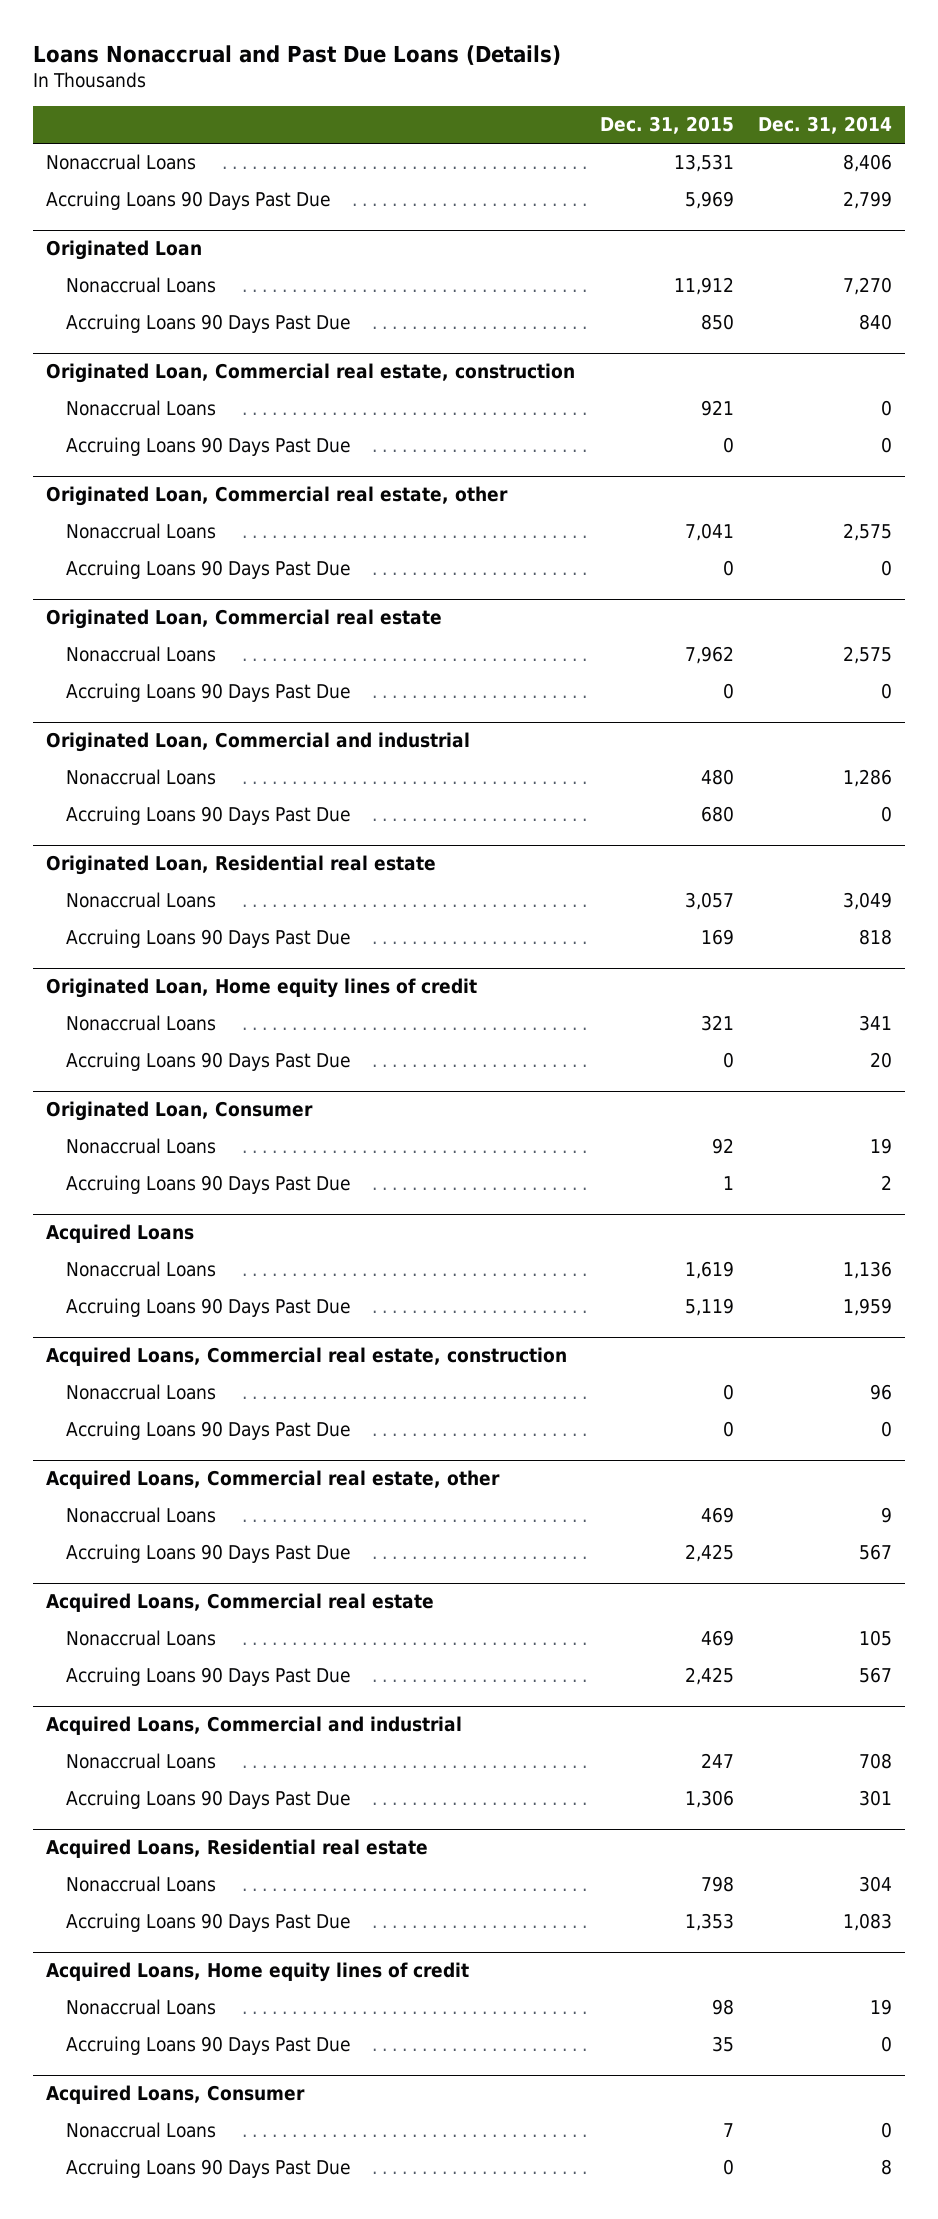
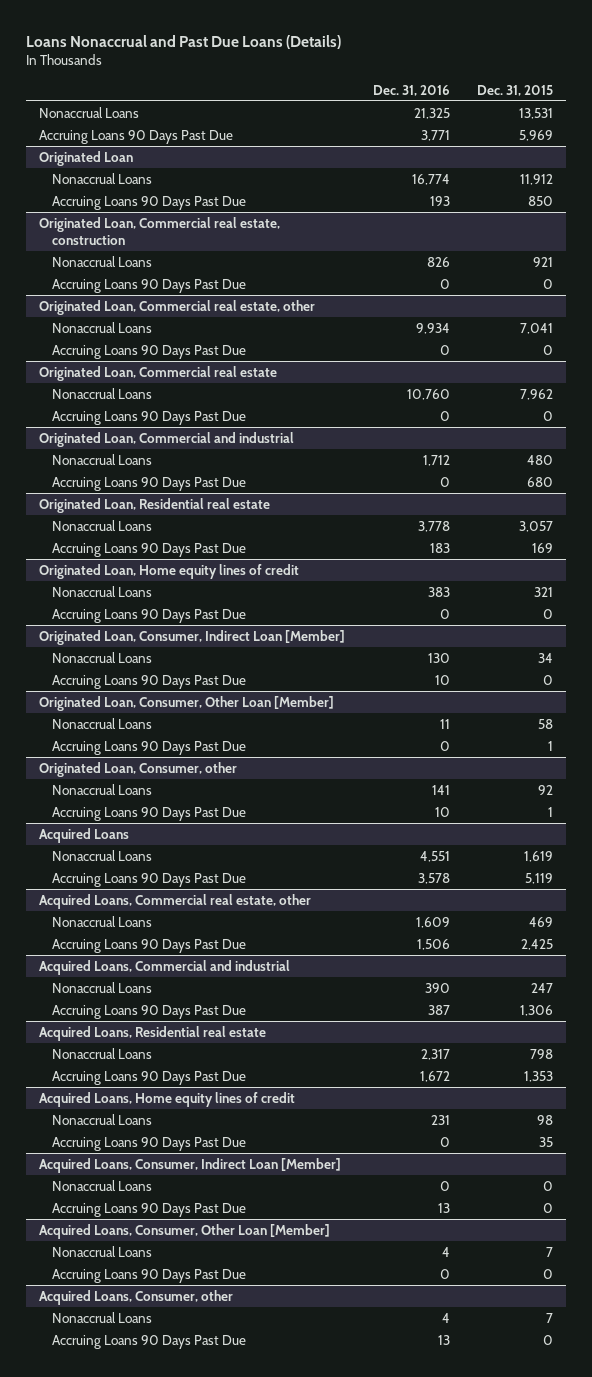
- | Dec. 31, 2015 | Dec. 31, 2014
+ | Dec. 31, 2016 | Dec. 31, 2015
- Originated Loan, Consumer
+ Originated Loan, Consumer, Indirect Loan [Member]
+ Nonaccrual Loans | 130 | 34
+ Accruing Loans 90 Days Past Due | 10 | 0
+ Originated Loan, Consumer, Other Loan [Member]
+ Nonaccrual Loans | 11 | 58
+ Accruing Loans 90 Days Past Due | 0 | 1
+ Originated Loan, Consumer, other
- Acquired Loans, Commercial real estate, construction
- Nonaccrual Loans | 0 | 96
- Accruing Loans 90 Days Past Due | 0 | 0
- Acquired Loans, Commercial real estate
- Nonaccrual Loans | 469 | 105
- Accruing Loans 90 Days Past Due | 2,425 | 567
- Acquired Loans, Consumer
+ Acquired Loans, Consumer, Indirect Loan [Member]
+ Nonaccrual Loans | 0 | 0
+ Accruing Loans 90 Days Past Due | 13 | 0
+ Acquired Loans, Consumer, Other Loan [Member]
+ Acquired Loans, Consumer, other
+ Nonaccrual Loans | 4 | 7
+ Accruing Loans 90 Days Past Due | 13 | 0

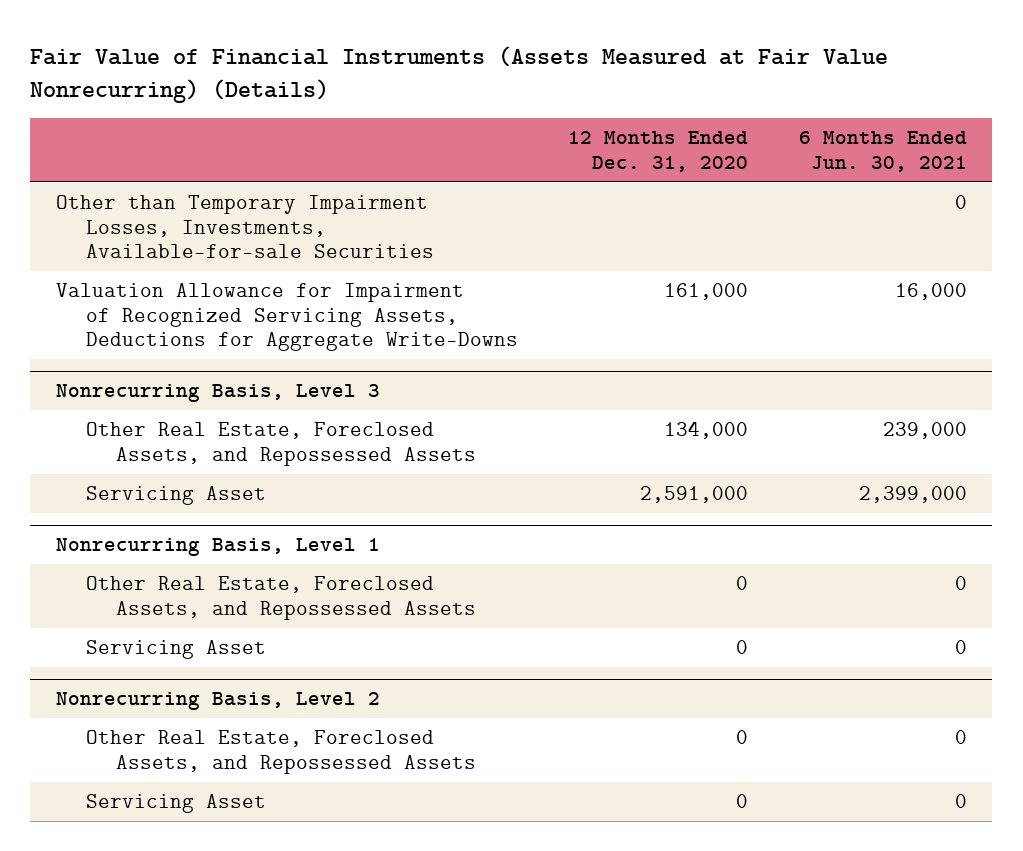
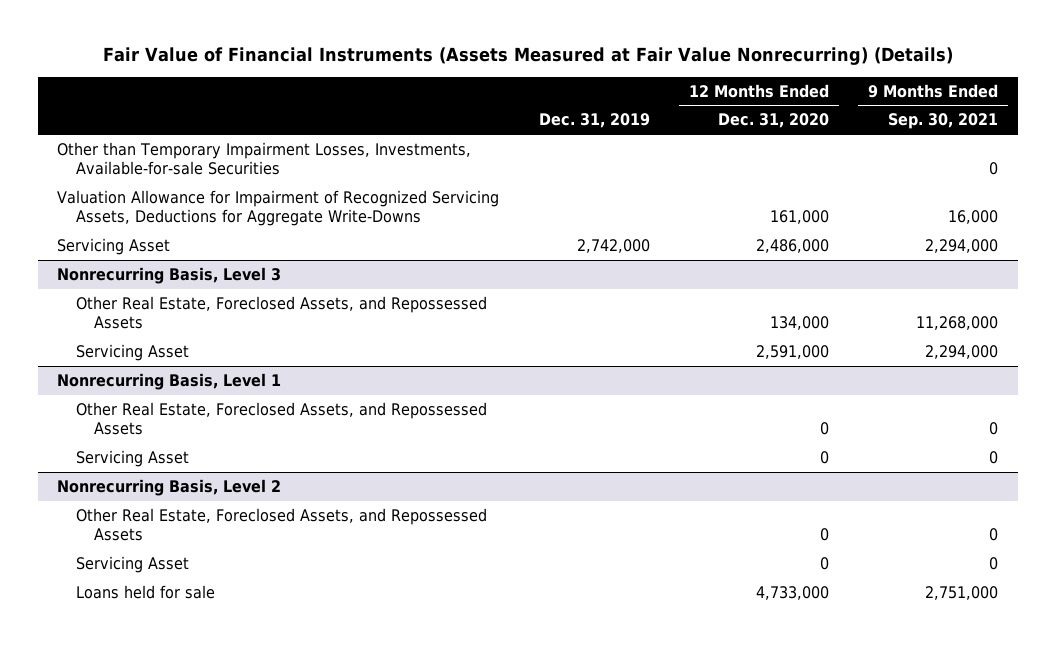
- | 12 Months Ended Dec. 31, 2020 | 6 Months Ended Jun. 30, 2021
+ | Dec. 31, 2019 | 12 Months Ended Dec. 31, 2020 | 9 Months Ended Sep. 30, 2021
+ Servicing Asset | 2,742,000 | 2,486,000 | 2,294,000
@ Nonrecurring Basis, Level 2
+ Loans held for sale | | 4,733,000 | 2,751,000

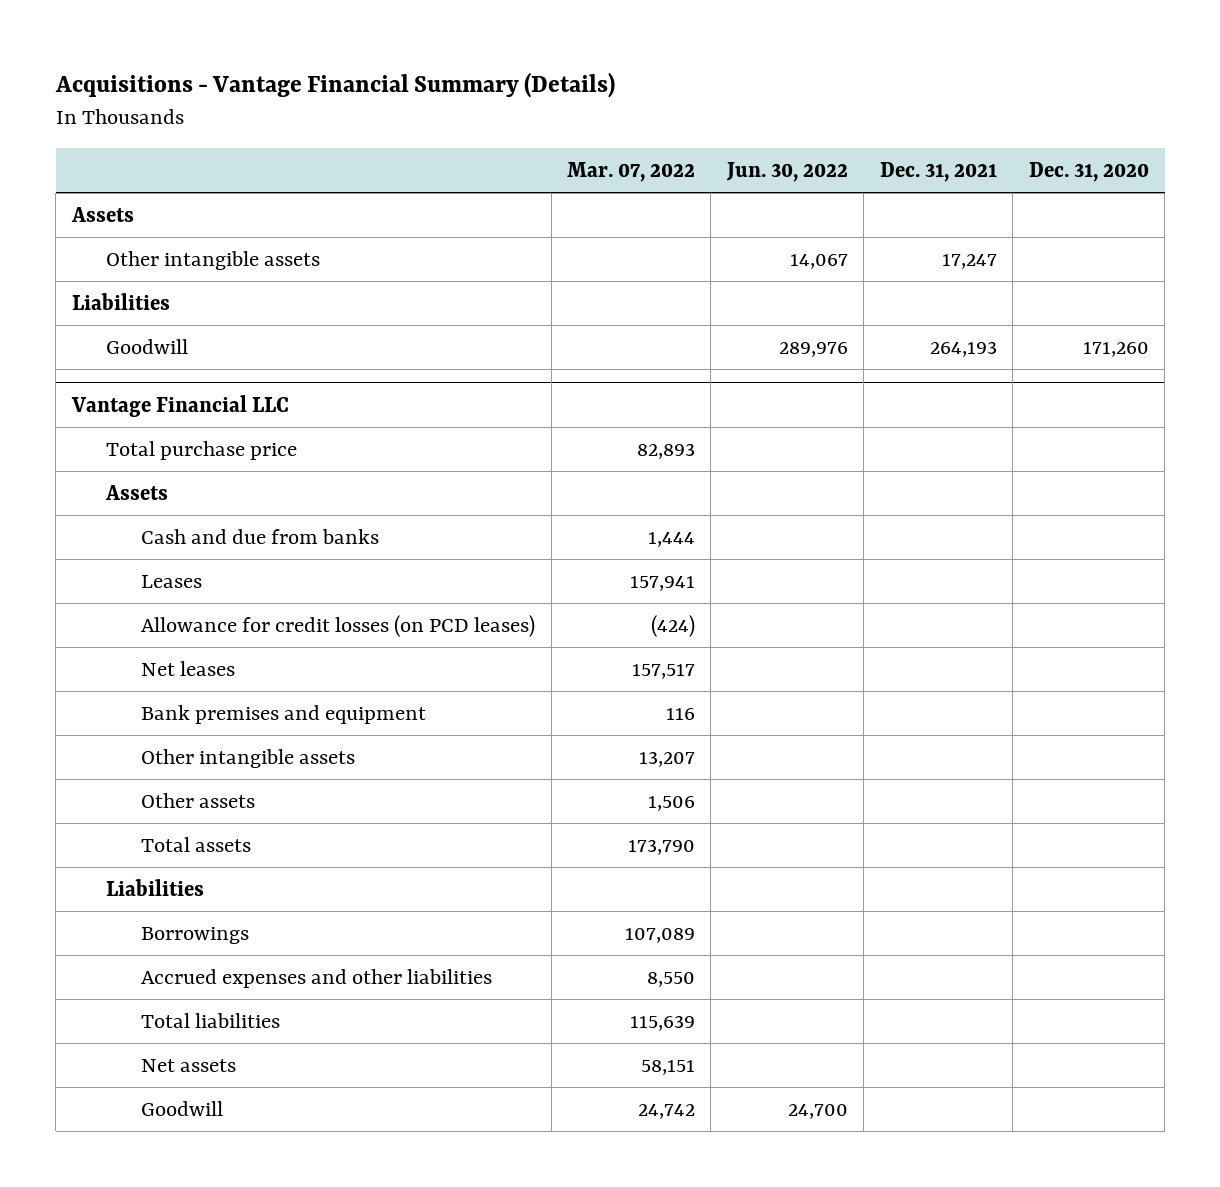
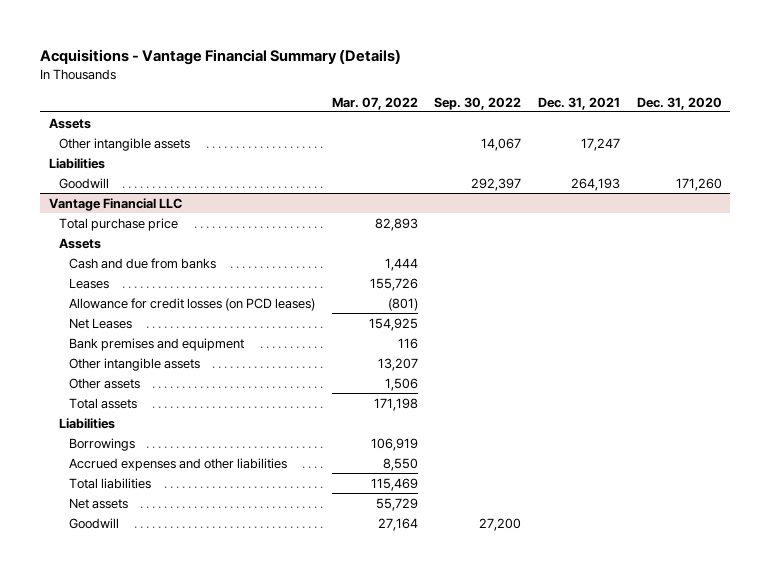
- | Mar. 07, 2022 | Jun. 30, 2022 | Dec. 31, 2021 | Dec. 31, 2020
+ | Mar. 07, 2022 | Sep. 30, 2022 | Dec. 31, 2021 | Dec. 31, 2020
@ Vantage Financial LLC
- Leases | 157,941 | | |
- Allowance for credit losses (on PCD leases) | (424) | | |
- Net leases | 157,517 | | |
+ Leases | 155,726 | | |
+ Allowance for credit losses (on PCD leases) | (801) | | |
+ Net Leases | 154,925 | | |
- Total assets | 173,790 | | |
+ Total assets | 171,198 | | |
- Borrowings | 107,089 | | |
+ Borrowings | 106,919 | | |
- Total liabilities | 115,639 | | |
- Net assets | 58,151 | | |
- Goodwill | 24,742 | 24,700 | |
+ Total liabilities | 115,469 | | |
+ Net assets | 55,729 | | |
+ Goodwill | 27,164 | 27,200 | |

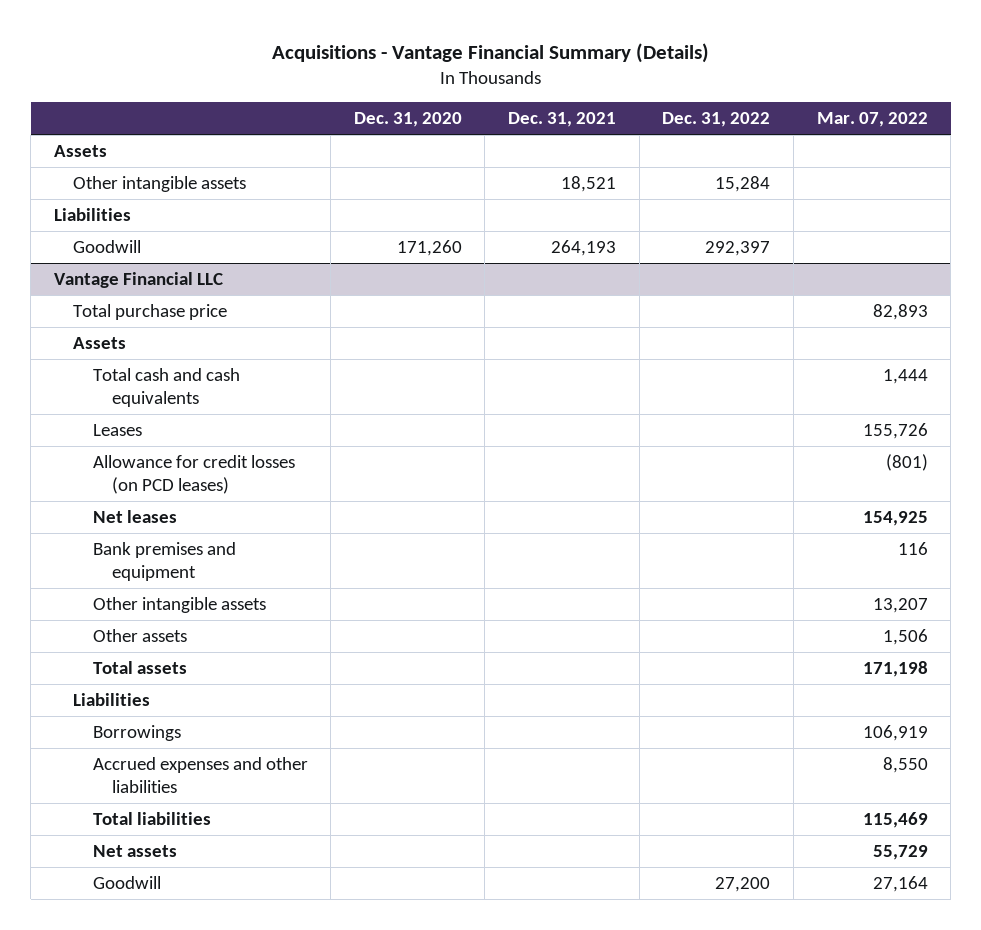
- | Mar. 07, 2022 | Sep. 30, 2022 | Dec. 31, 2021 | Dec. 31, 2020
+ | Dec. 31, 2020 | Dec. 31, 2021 | Dec. 31, 2022 | Mar. 07, 2022
- Other intangible assets | | 14,067 | 17,247 |
+ Other intangible assets | | 18,521 | 15,284 |
@ Vantage Financial LLC
- Cash and due from banks | 1,444 | | |
+ Total cash and cash equivalents | | | | 1,444
- Net Leases | 154,925 | | |
+ Net leases | | | | 154,925

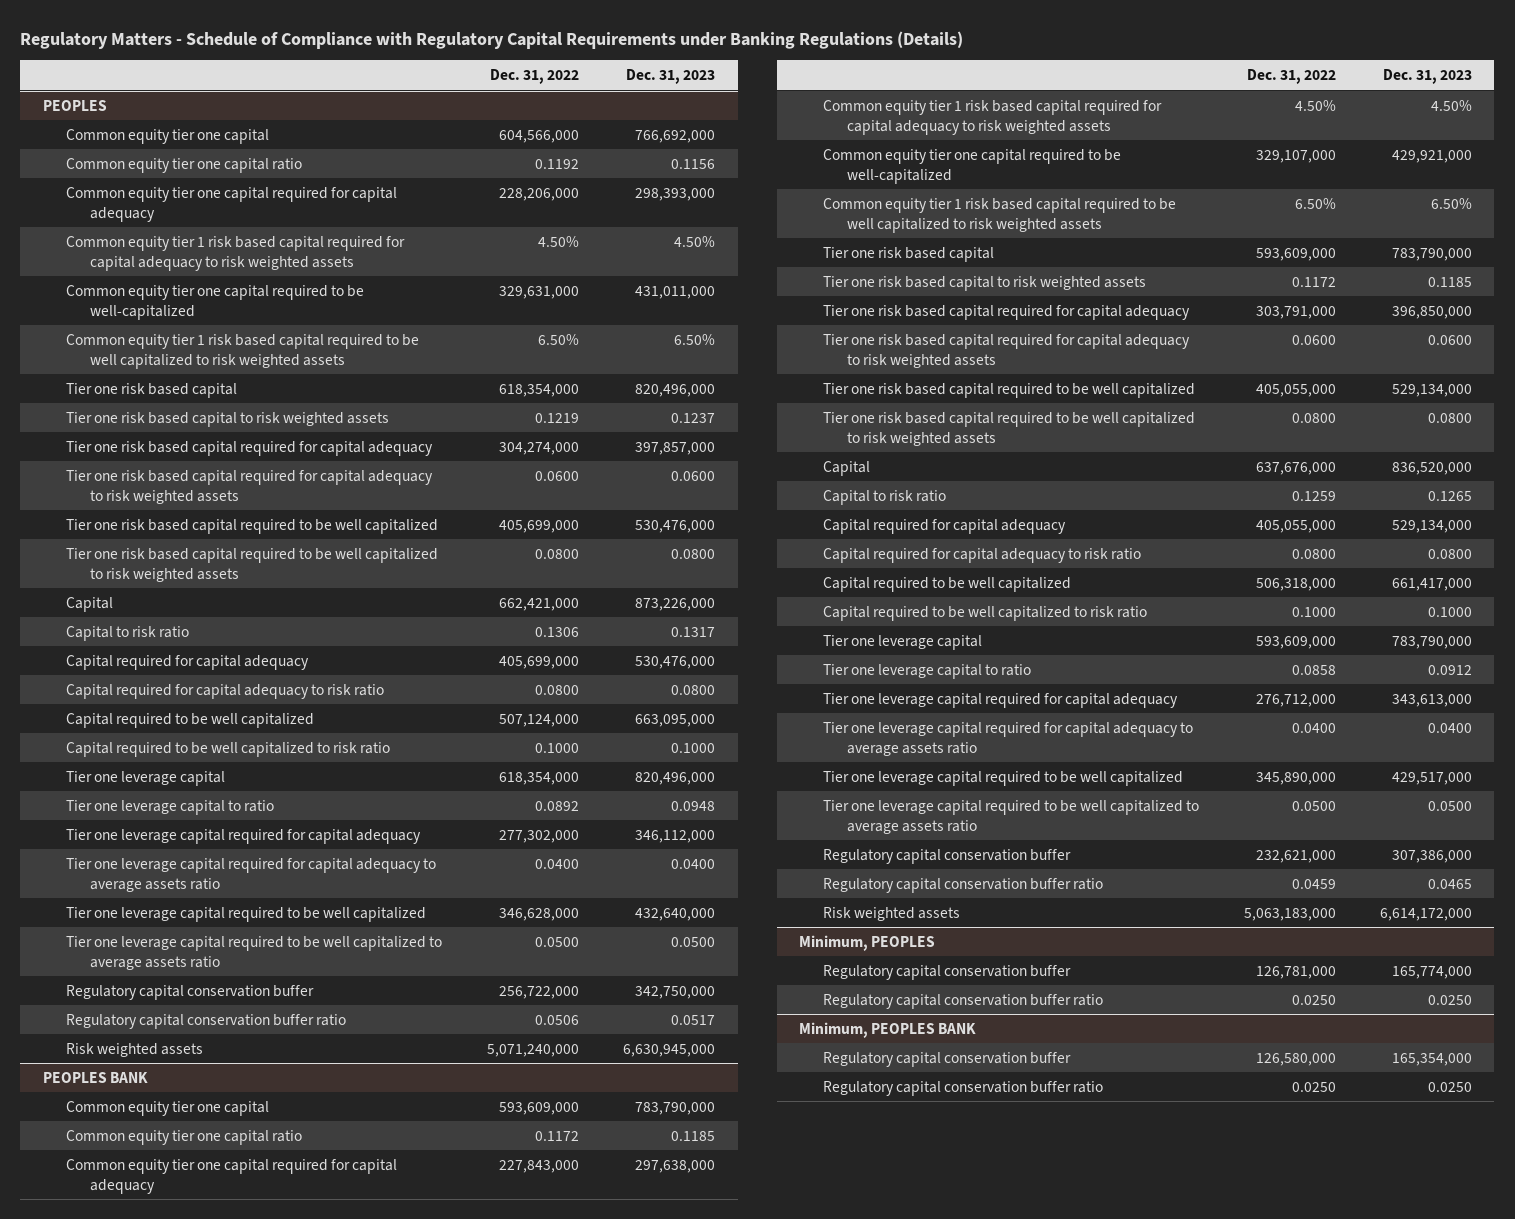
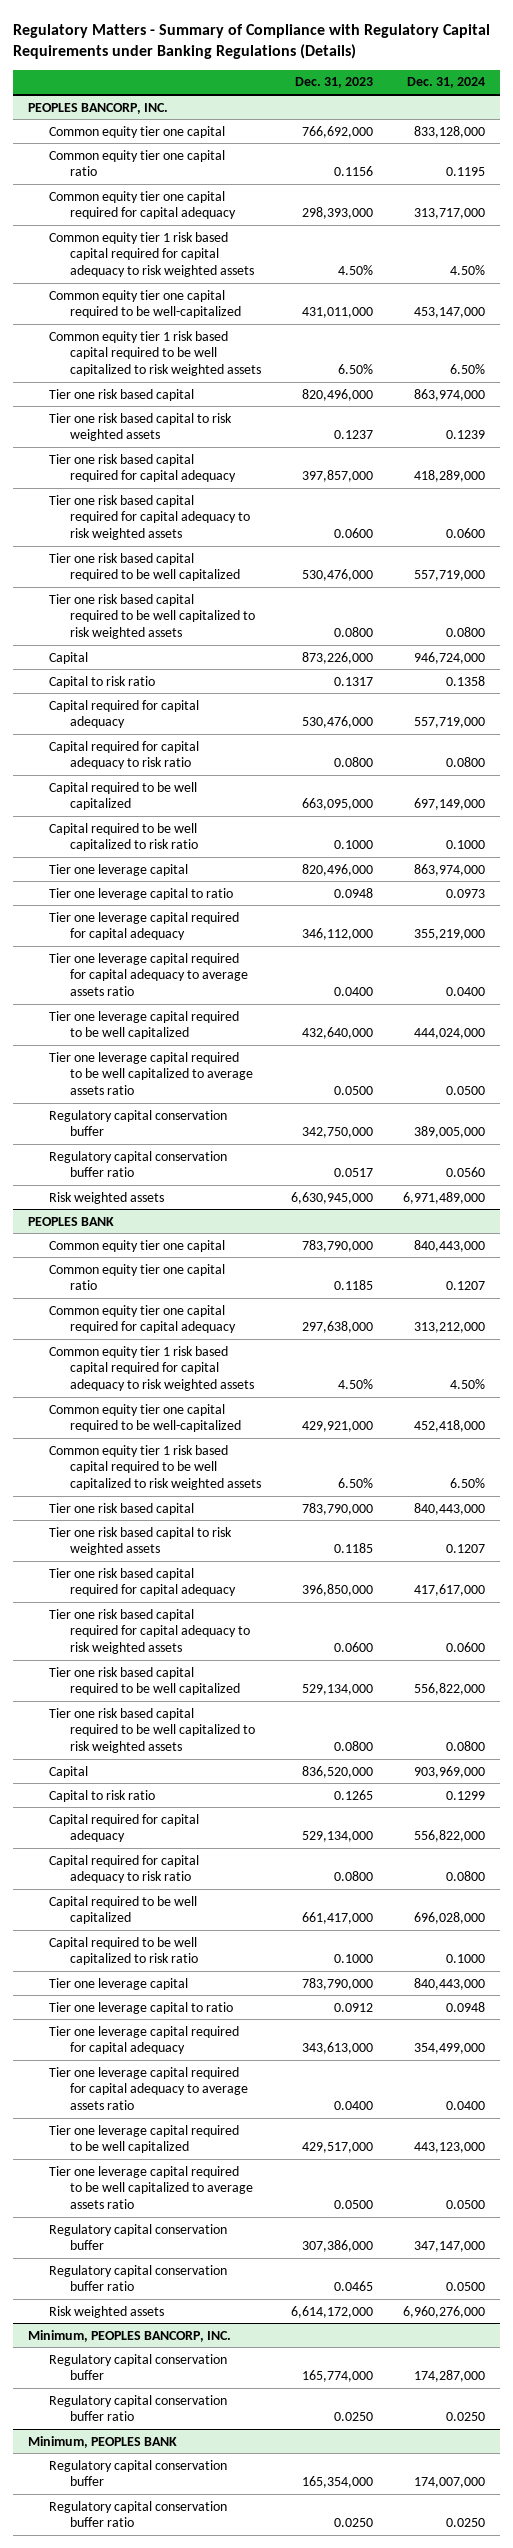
- Regulatory Matters - Schedule of Compliance with Regulatory Capital Requirements under Banking Regulations (Details)
+ Regulatory Matters - Summary of Compliance with Regulatory Capital Requirements under Banking Regulations (Details)
- | Dec. 31, 2022 | Dec. 31, 2023
+ | Dec. 31, 2023 | Dec. 31, 2024
- PEOPLES
+ PEOPLES BANCORP, INC.
- Minimum, PEOPLES
+ Minimum, PEOPLES BANCORP, INC.

